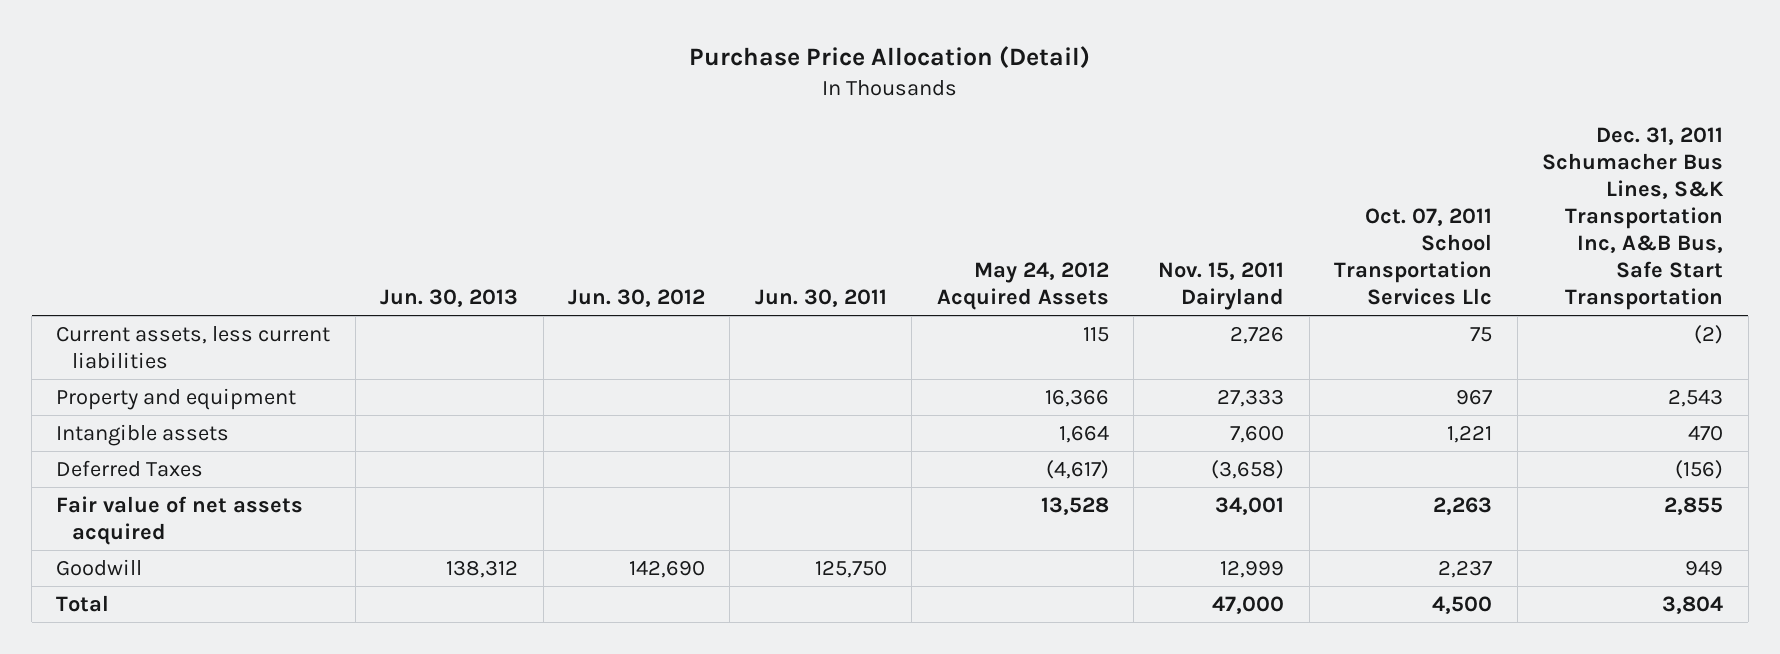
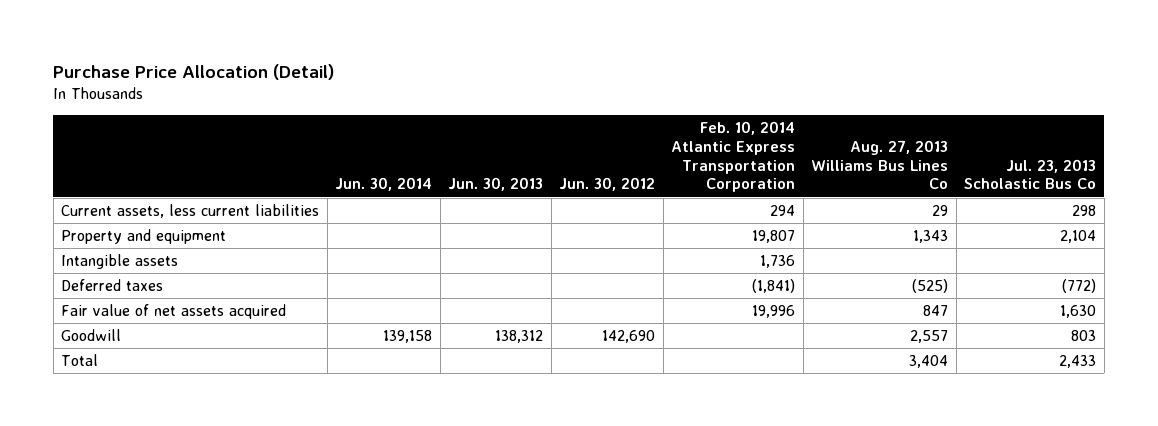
- | Jun. 30, 2013 | Jun. 30, 2012 | Jun. 30, 2011 | May 24, 2012 Acquired Assets | Nov. 15, 2011 Dairyland | Oct. 07, 2011 School Transportation Services Llc | Dec. 31, 2011 Schumacher Bus Lines, S&K Transportation Inc, A&B Bus, Safe Start Transportation
+ | Jun. 30, 2014 | Jun. 30, 2013 | Jun. 30, 2012 | Feb. 10, 2014 Atlantic Express Transportation Corporation | Aug. 27, 2013 Williams Bus Lines Co | Jul. 23, 2013 Scholastic Bus Co
- Deferred Taxes | | | | (4,617) | (3,658) | | (156)
+ Deferred taxes | | | | (1,841) | (525) | (772)

